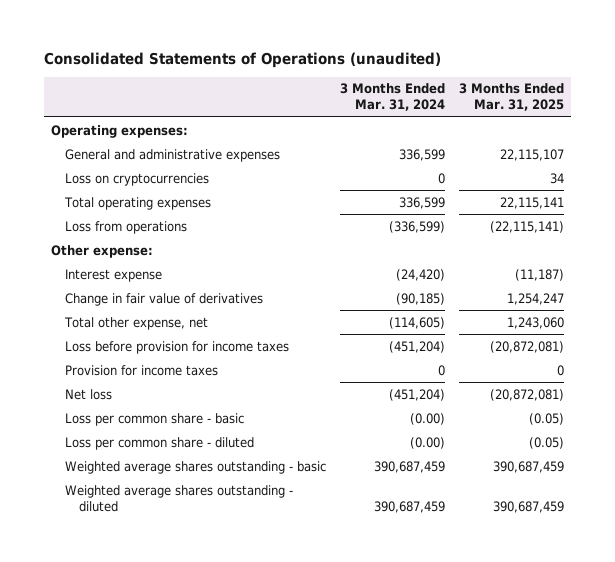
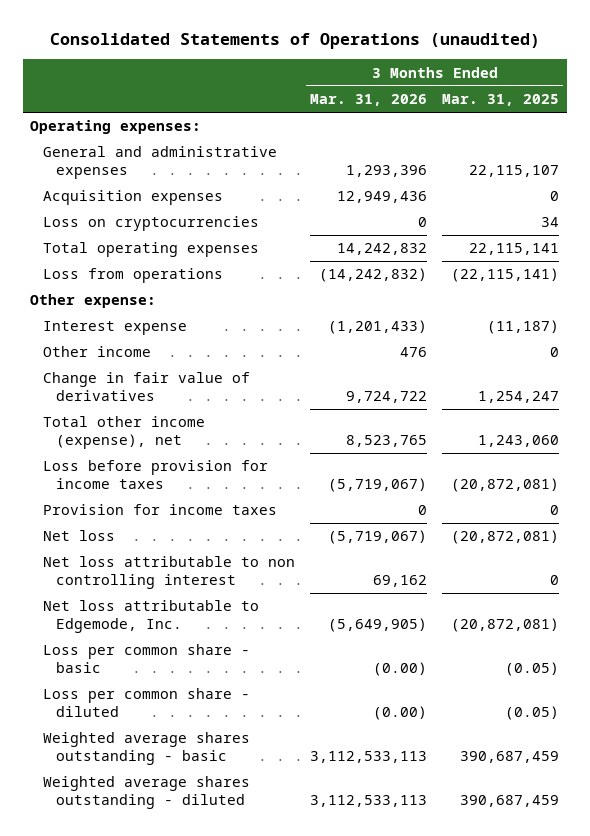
- | 3 Months Ended Mar. 31, 2024 | 3 Months Ended Mar. 31, 2025
+ | 3 Months Ended Mar. 31, 2026 | 3 Months Ended Mar. 31, 2025
+ Acquisition expenses | 12,949,436 | 0
+ Other income | 476 | 0
- Total other expense, net | (114,605) | 1,243,060
+ Total other income (expense), net | 8,523,765 | 1,243,060
+ Net loss attributable to non controlling interest | 69,162 | 0
+ Net loss attributable to Edgemode, Inc. | (5,649,905) | (20,872,081)

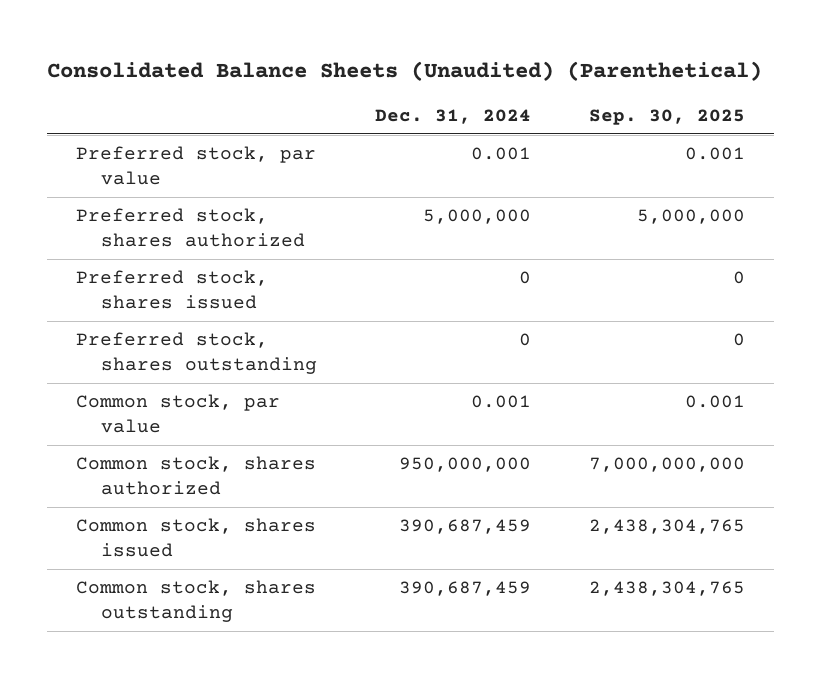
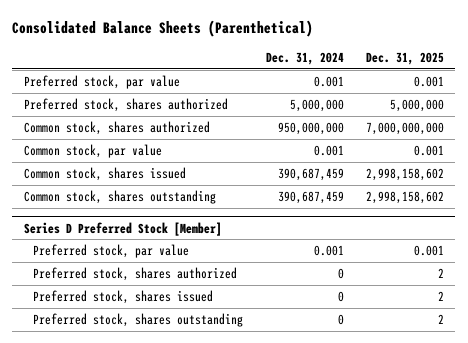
- Consolidated Balance Sheets (Unaudited) (Parenthetical)
+ Consolidated Balance Sheets (Parenthetical)
- | Dec. 31, 2024 | Sep. 30, 2025
+ | Dec. 31, 2024 | Dec. 31, 2025
- Preferred stock, shares issued | 0 | 0
- Preferred stock, shares outstanding | 0 | 0
moved down: Common stock, par value | 0.001 | 0.001
+ Series D Preferred Stock [Member]
+ Preferred stock, par value | 0.001 | 0.001
+ Preferred stock, shares authorized | 0 | 2
+ Preferred stock, shares issued | 0 | 2
+ Preferred stock, shares outstanding | 0 | 2

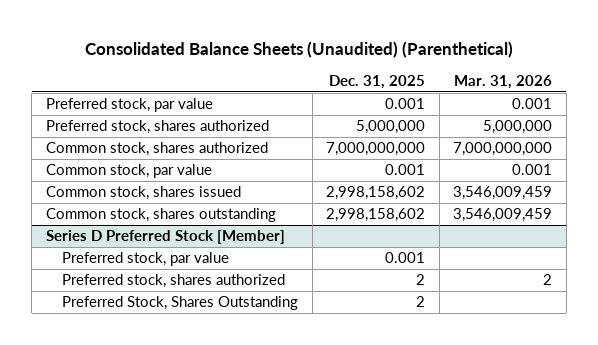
- Consolidated Balance Sheets (Parenthetical)
+ Consolidated Balance Sheets (Unaudited) (Parenthetical)
- | Dec. 31, 2024 | Dec. 31, 2025
+ | Dec. 31, 2025 | Mar. 31, 2026
@ Series D Preferred Stock [Member]
- Preferred stock, shares issued | 0 | 2
- Preferred stock, shares outstanding | 0 | 2
+ Preferred Stock, Shares Outstanding | 2 |

